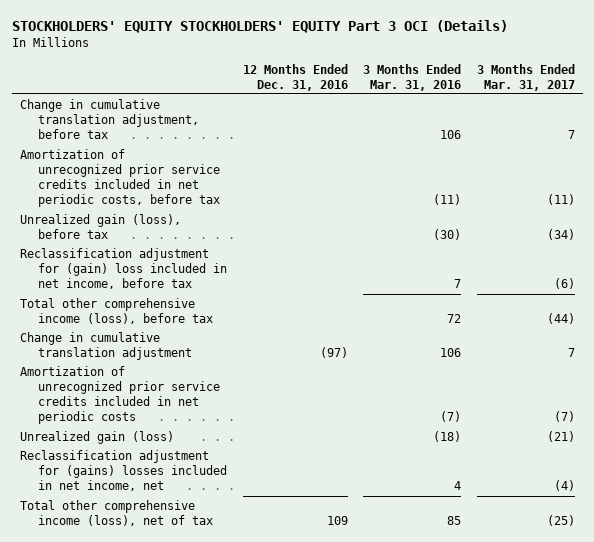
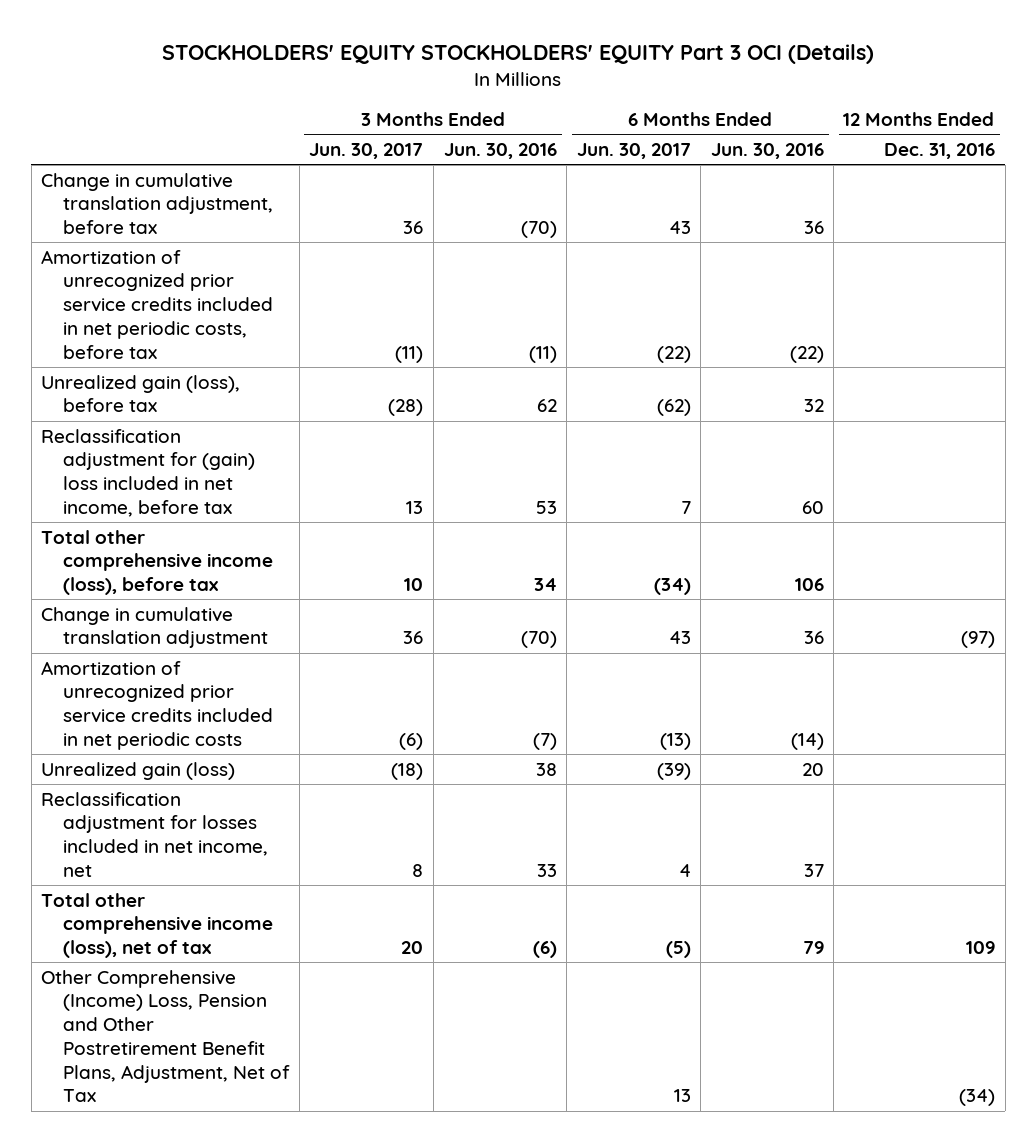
- | 12 Months Ended Dec. 31, 2016 | 3 Months Ended Mar. 31, 2016 | 3 Months Ended Mar. 31, 2017
+ | 3 Months Ended Jun. 30, 2017 | 3 Months Ended Jun. 30, 2016 | 6 Months Ended Jun. 30, 2017 | 6 Months Ended Jun. 30, 2016 | 12 Months Ended Dec. 31, 2016
- Reclassification adjustment for (gains) losses included in net income, net | | 4 | (4)
+ Reclassification adjustment for losses included in net income, net | 8 | 33 | 4 | 37 |
+ Other Comprehensive (Income) Loss, Pension and Other Postretirement Benefit Plans, Adjustment, Net of Tax | | | 13 | | (34)

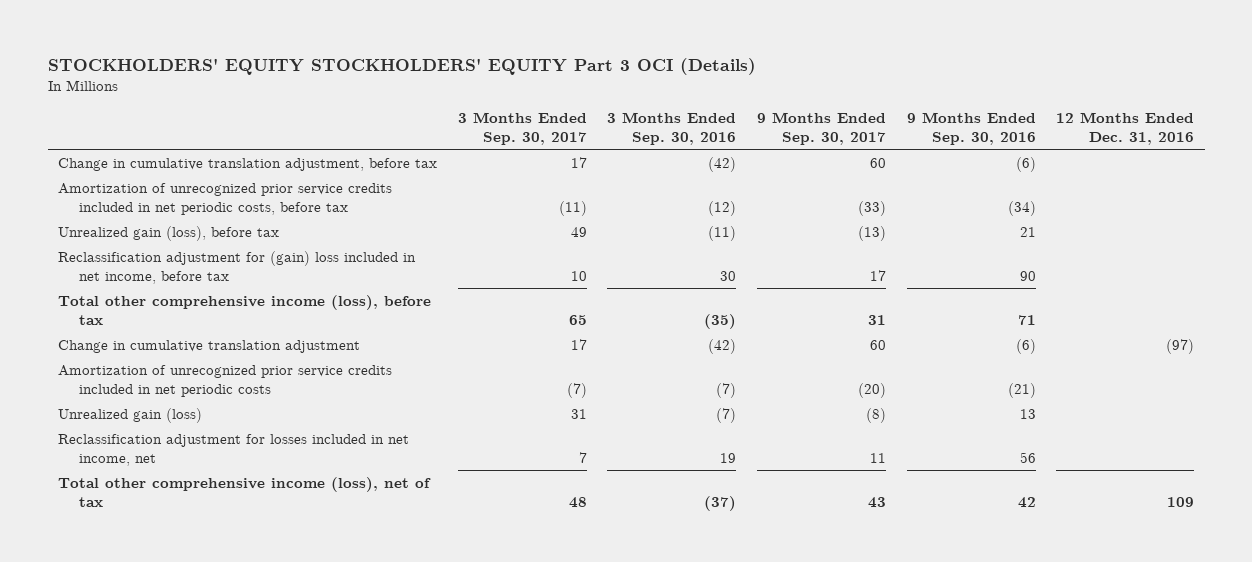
- | 3 Months Ended Jun. 30, 2017 | 3 Months Ended Jun. 30, 2016 | 6 Months Ended Jun. 30, 2017 | 6 Months Ended Jun. 30, 2016 | 12 Months Ended Dec. 31, 2016
+ | 3 Months Ended Sep. 30, 2017 | 3 Months Ended Sep. 30, 2016 | 9 Months Ended Sep. 30, 2017 | 9 Months Ended Sep. 30, 2016 | 12 Months Ended Dec. 31, 2016
- Other Comprehensive (Income) Loss, Pension and Other Postretirement Benefit Plans, Adjustment, Net of Tax | | | 13 | | (34)

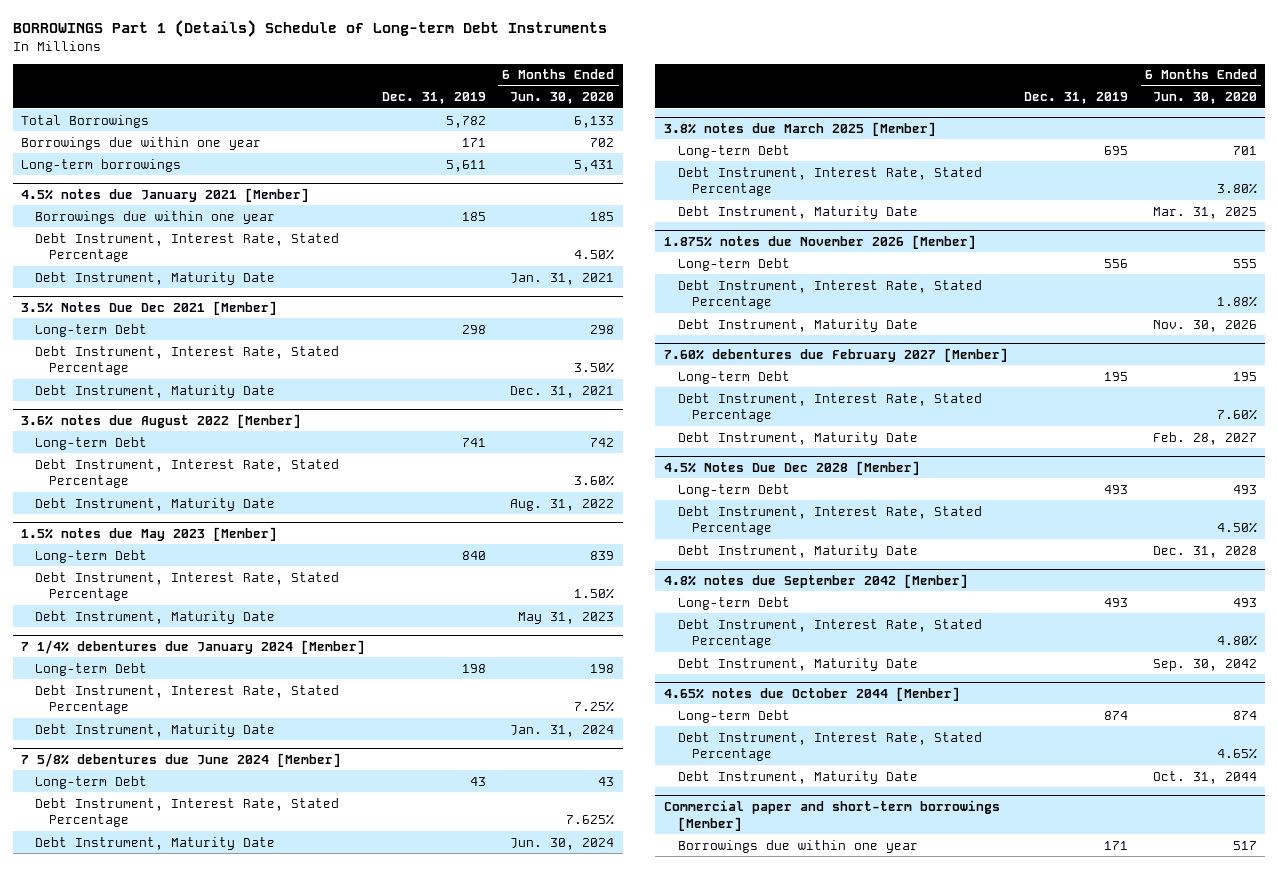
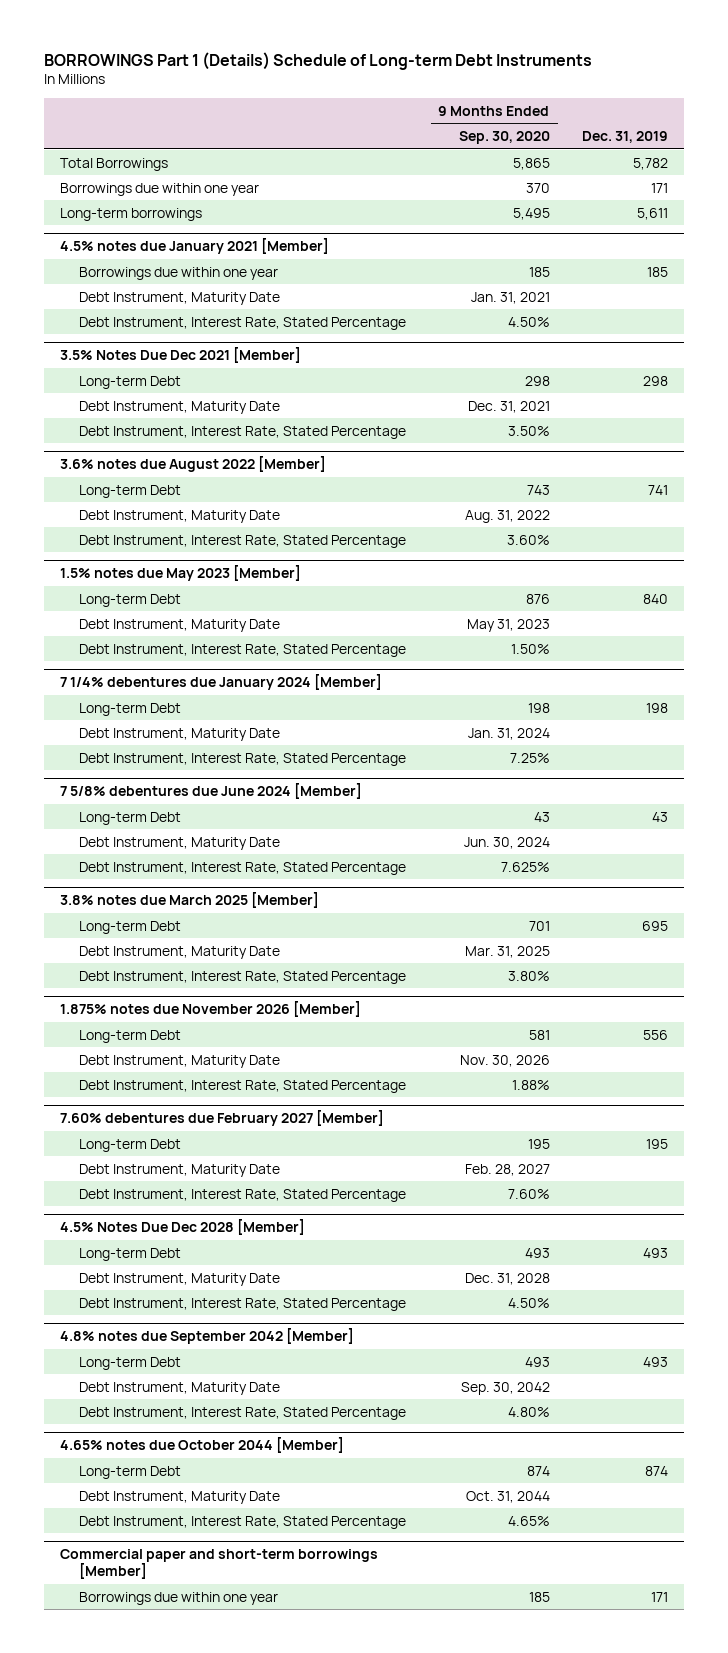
- | Dec. 31, 2019 | 6 Months Ended Jun. 30, 2020
+ | 9 Months Ended Sep. 30, 2020 | Dec. 31, 2019
@ 4.5% notes due January 2021 [Member]
moved down: Debt Instrument, Interest Rate, Stated Percentage | 4.50% |
@ 3.5% Notes Due Dec 2021 [Member]
moved down: Debt Instrument, Interest Rate, Stated Percentage | 3.50% |
@ 3.6% notes due August 2022 [Member]
moved down: Debt Instrument, Interest Rate, Stated Percentage | 3.60% |
@ 1.5% notes due May 2023 [Member]
moved down: Debt Instrument, Interest Rate, Stated Percentage | 1.50% |
@ 7 1/4% debentures due January 2024 [Member]
moved down: Debt Instrument, Interest Rate, Stated Percentage | 7.25% |
@ 7 5/8% debentures due June 2024 [Member]
moved down: Debt Instrument, Interest Rate, Stated Percentage | 7.625% |
@ 3.8% notes due March 2025 [Member]
moved down: Debt Instrument, Interest Rate, Stated Percentage | 3.80% |
@ 1.875% notes due November 2026 [Member]
moved down: Debt Instrument, Interest Rate, Stated Percentage | 1.88% |
@ 7.60% debentures due February 2027 [Member]
moved down: Debt Instrument, Interest Rate, Stated Percentage | 7.60% |
@ 4.5% Notes Due Dec 2028 [Member]
moved down: Debt Instrument, Interest Rate, Stated Percentage | 4.50% |
@ 4.8% notes due September 2042 [Member]
moved down: Debt Instrument, Interest Rate, Stated Percentage | 4.80% |
@ 4.65% notes due October 2044 [Member]
moved down: Debt Instrument, Interest Rate, Stated Percentage | 4.65% |

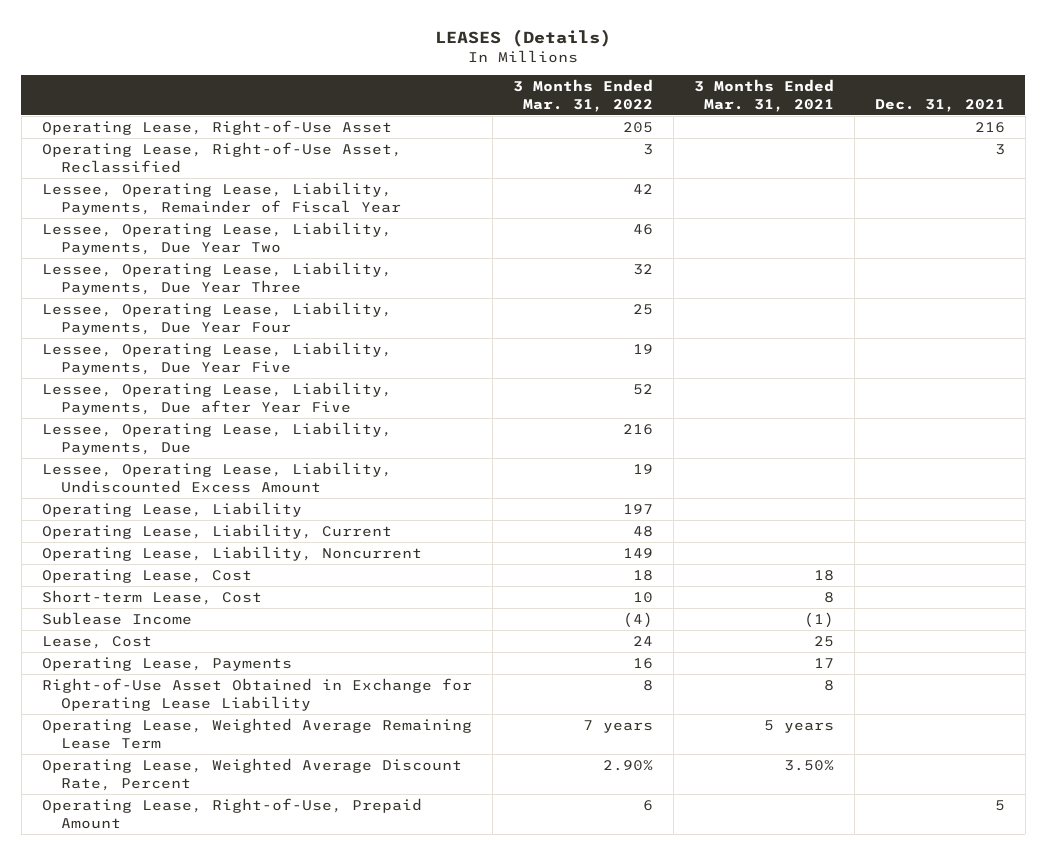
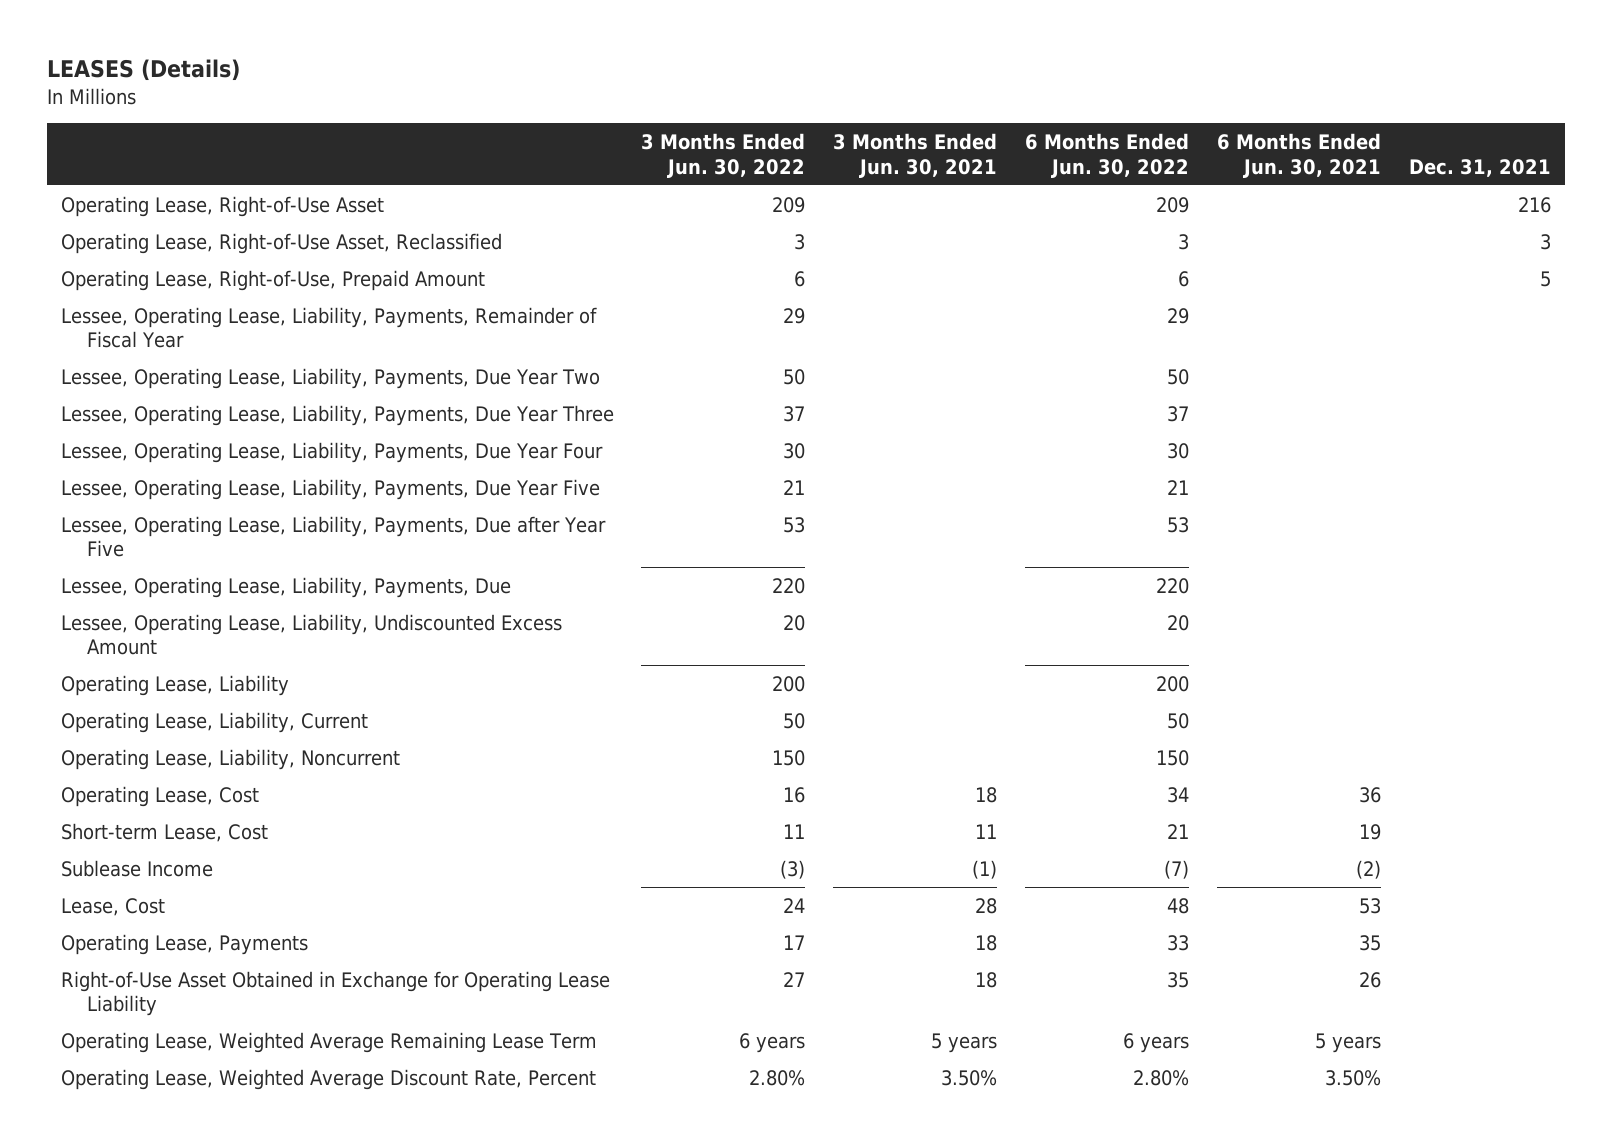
- | 3 Months Ended Mar. 31, 2022 | 3 Months Ended Mar. 31, 2021 | Dec. 31, 2021
+ | 3 Months Ended Jun. 30, 2022 | 3 Months Ended Jun. 30, 2021 | 6 Months Ended Jun. 30, 2022 | 6 Months Ended Jun. 30, 2021 | Dec. 31, 2021
moved up: Operating Lease, Right-of-Use, Prepaid Amount | 6 | | 6 | | 5

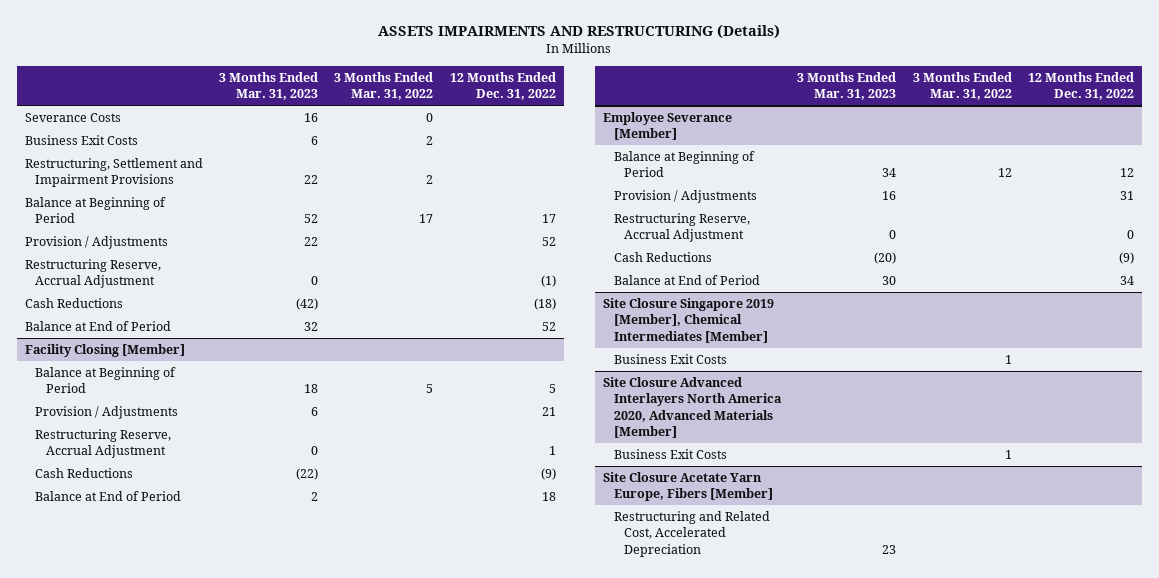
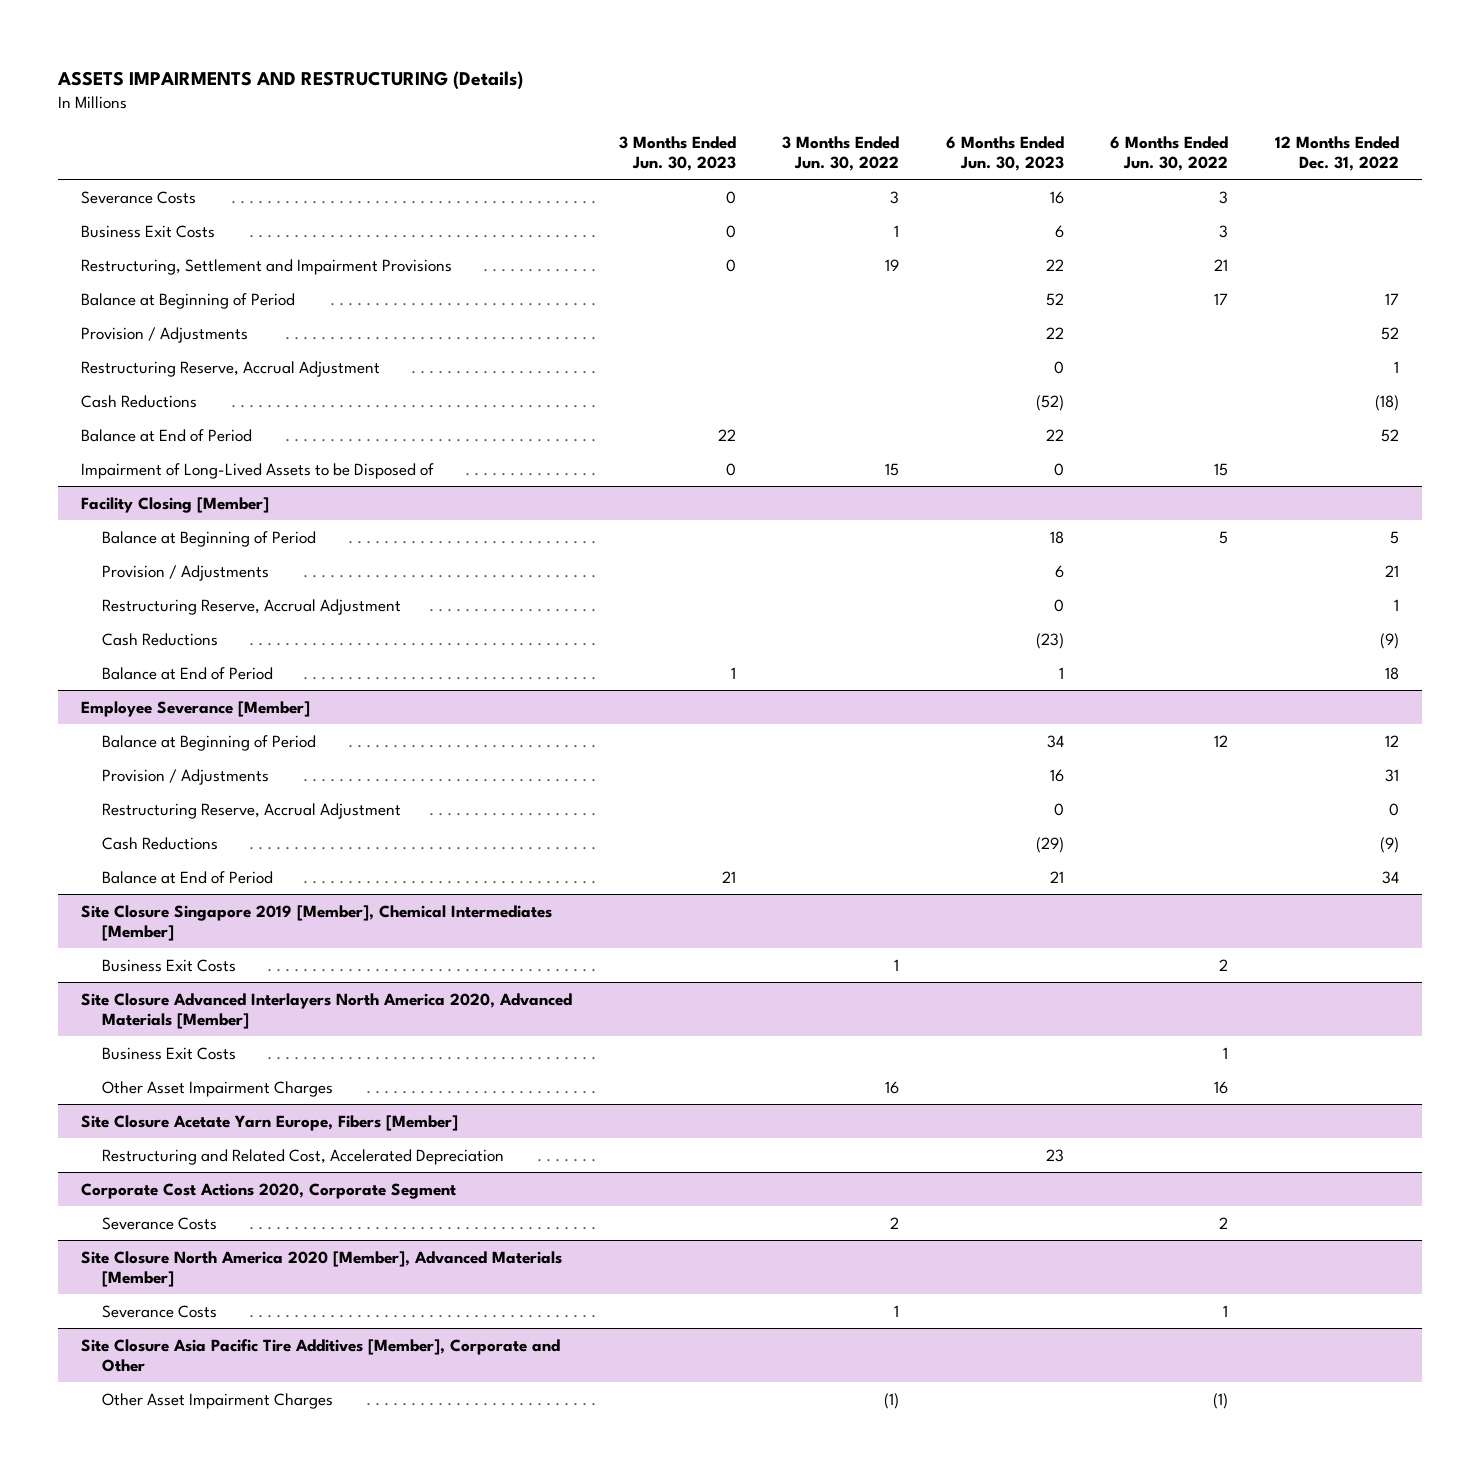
- | 3 Months Ended Mar. 31, 2023 | 3 Months Ended Mar. 31, 2022 | 12 Months Ended Dec. 31, 2022
+ | 3 Months Ended Jun. 30, 2023 | 3 Months Ended Jun. 30, 2022 | 6 Months Ended Jun. 30, 2023 | 6 Months Ended Jun. 30, 2022 | 12 Months Ended Dec. 31, 2022
- Restructuring Reserve, Accrual Adjustment | 0 | | (1)
+ Restructuring Reserve, Accrual Adjustment | | | 0 | | 1
+ Impairment of Long-Lived Assets to be Disposed of | 0 | 15 | 0 | 15 |
@ Site Closure Advanced Interlayers North America 2020, Advanced Materials [Member]
+ Other Asset Impairment Charges | | 16 | | 16 |
+ Corporate Cost Actions 2020, Corporate Segment
+ Severance Costs | | 2 | | 2 |
+ Site Closure North America 2020 [Member], Advanced Materials [Member]
+ Severance Costs | | 1 | | 1 |
+ Site Closure Asia Pacific Tire Additives [Member], Corporate and Other
+ Other Asset Impairment Charges | | (1) | | (1) |

